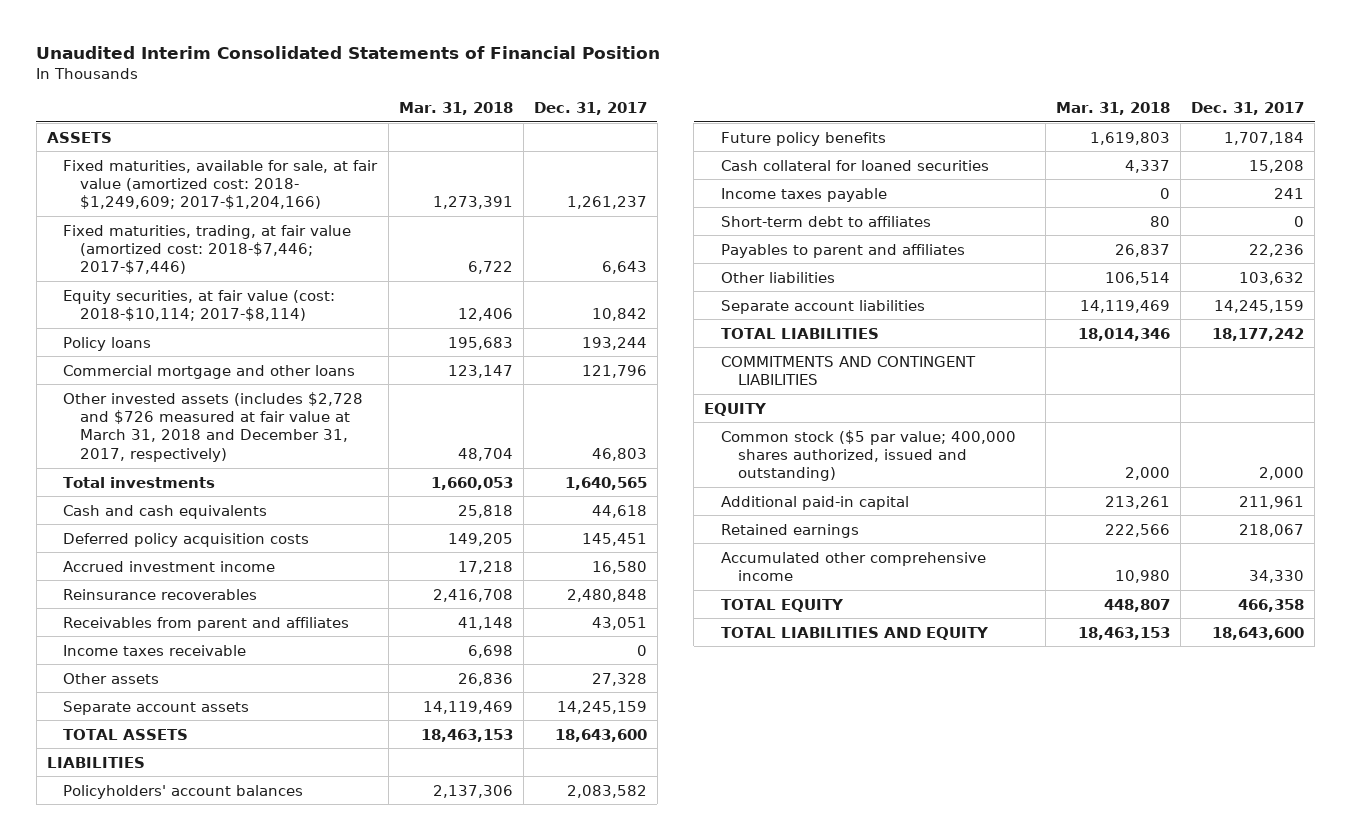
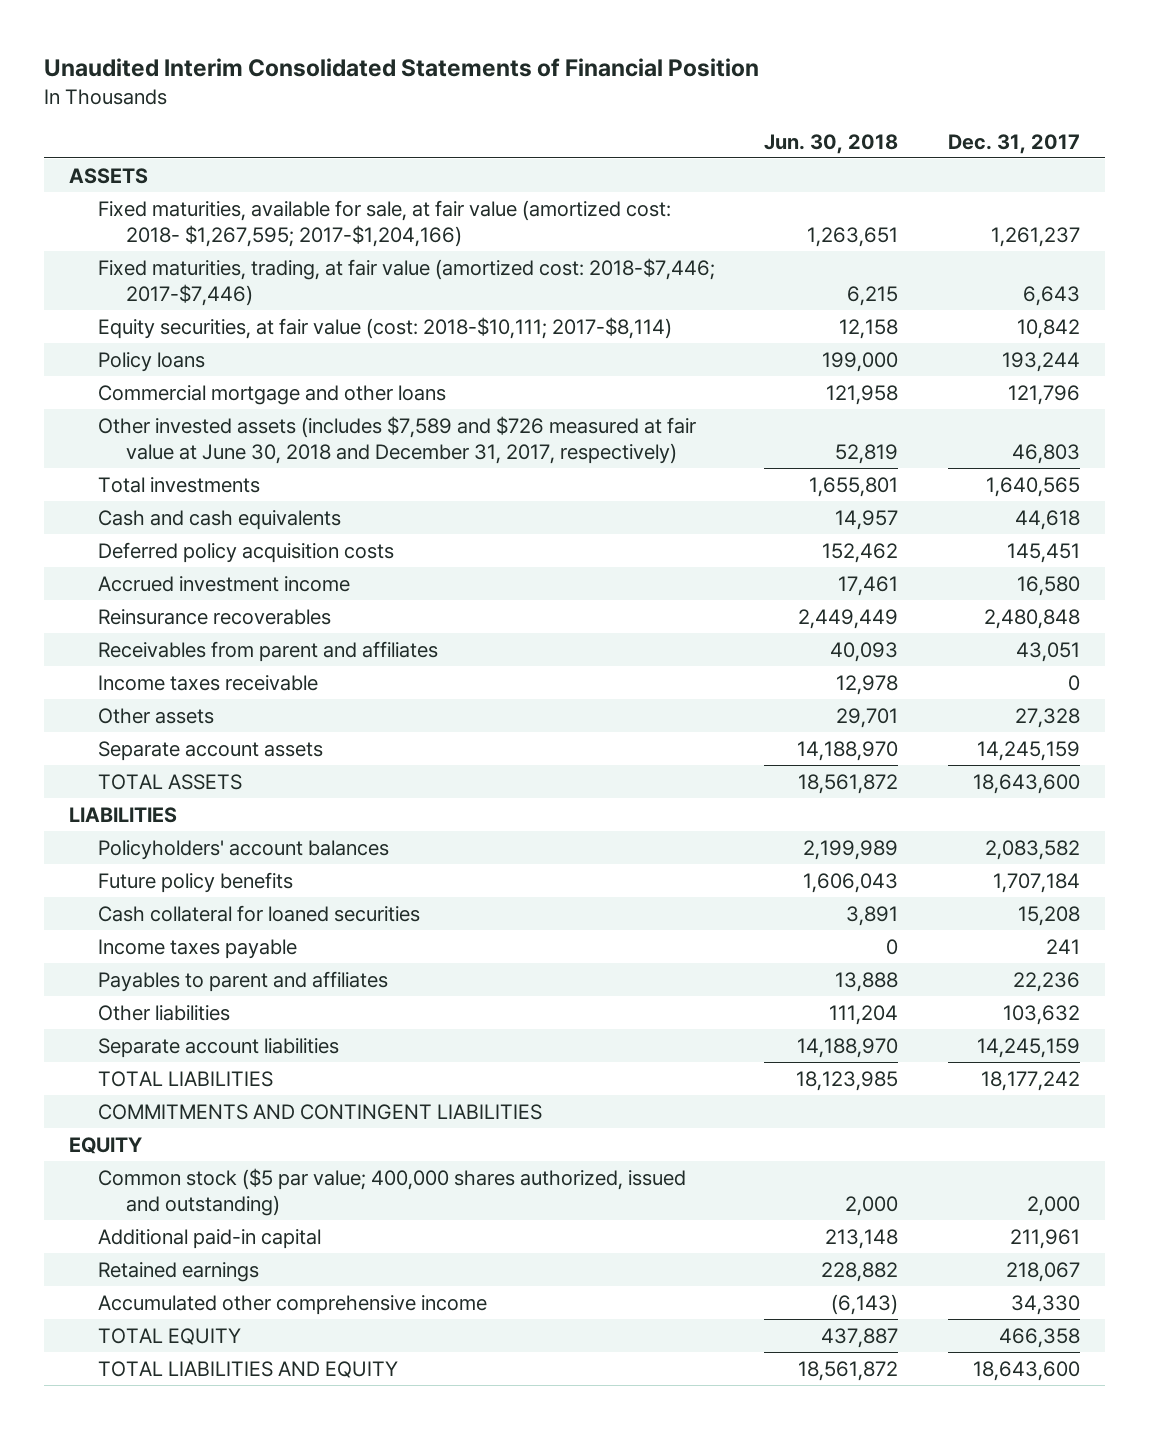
- | Mar. 31, 2018 | Dec. 31, 2017
+ | Jun. 30, 2018 | Dec. 31, 2017
- Fixed maturities, available for sale, at fair value (amortized cost: 2018- $1,249,609; 2017-$1,204,166) | 1,273,391 | 1,261,237
+ Fixed maturities, available for sale, at fair value (amortized cost: 2018- $1,267,595; 2017-$1,204,166) | 1,263,651 | 1,261,237
- Equity securities, at fair value (cost: 2018-$10,114; 2017-$8,114) | 12,406 | 10,842
+ Equity securities, at fair value (cost: 2018-$10,111; 2017-$8,114) | 12,158 | 10,842
- Other invested assets (includes $2,728 and $726 measured at fair value at March 31, 2018 and December 31, 2017, respectively) | 48,704 | 46,803
+ Other invested assets (includes $7,589 and $726 measured at fair value at June 30, 2018 and December 31, 2017, respectively) | 52,819 | 46,803
- Short-term debt to affiliates | 80 | 0

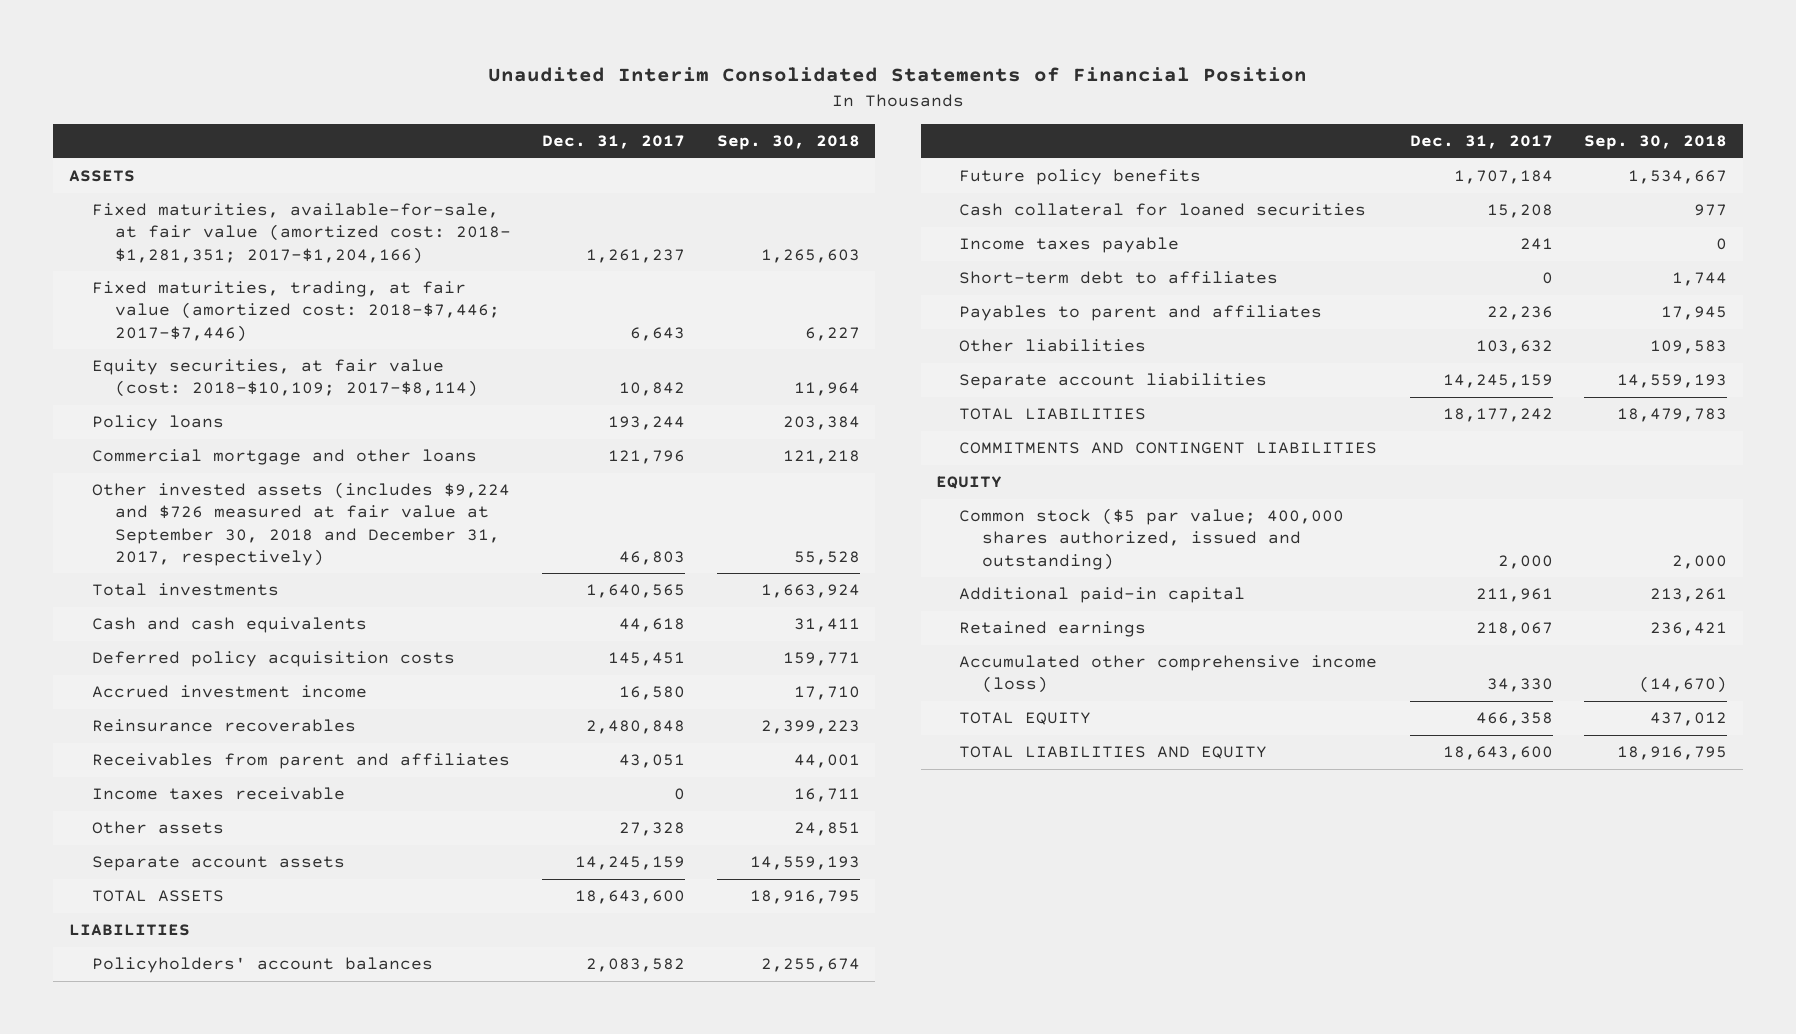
- | Jun. 30, 2018 | Dec. 31, 2017
+ | Dec. 31, 2017 | Sep. 30, 2018
- Fixed maturities, available for sale, at fair value (amortized cost: 2018- $1,267,595; 2017-$1,204,166) | 1,263,651 | 1,261,237
+ Fixed maturities, available-for-sale, at fair value (amortized cost: 2018- $1,281,351; 2017-$1,204,166) | 1,261,237 | 1,265,603
- Equity securities, at fair value (cost: 2018-$10,111; 2017-$8,114) | 12,158 | 10,842
+ Equity securities, at fair value (cost: 2018-$10,109; 2017-$8,114) | 10,842 | 11,964
- Other invested assets (includes $7,589 and $726 measured at fair value at June 30, 2018 and December 31, 2017, respectively) | 52,819 | 46,803
+ Other invested assets (includes $9,224 and $726 measured at fair value at September 30, 2018 and December 31, 2017, respectively) | 46,803 | 55,528
+ Short-term debt to affiliates | 0 | 1,744
- Accumulated other comprehensive income | (6,143) | 34,330
+ Accumulated other comprehensive income (loss) | 34,330 | (14,670)

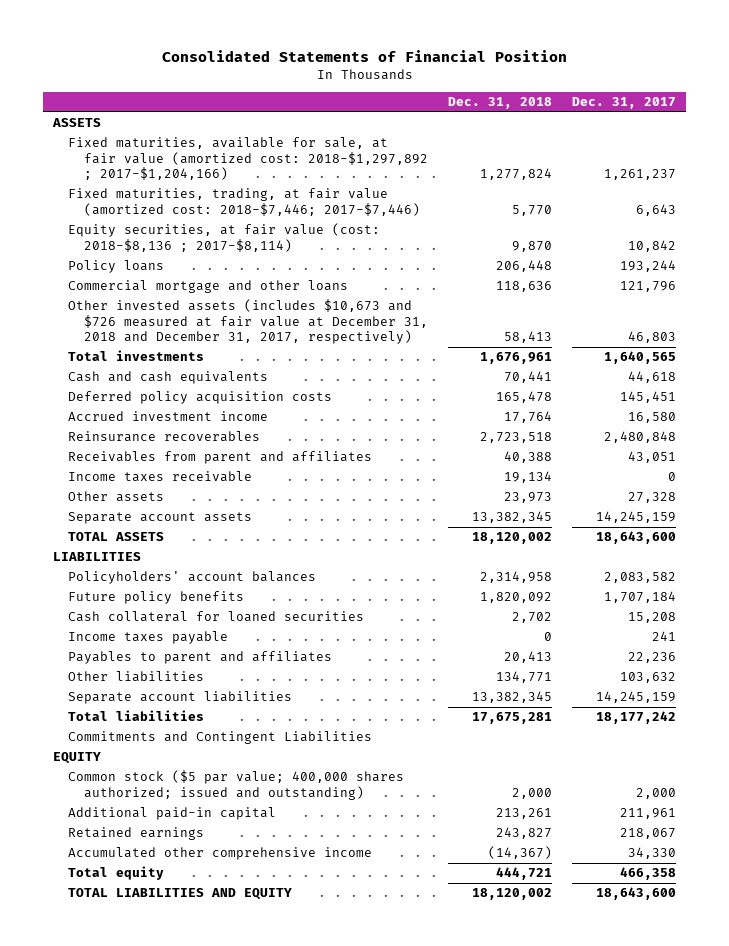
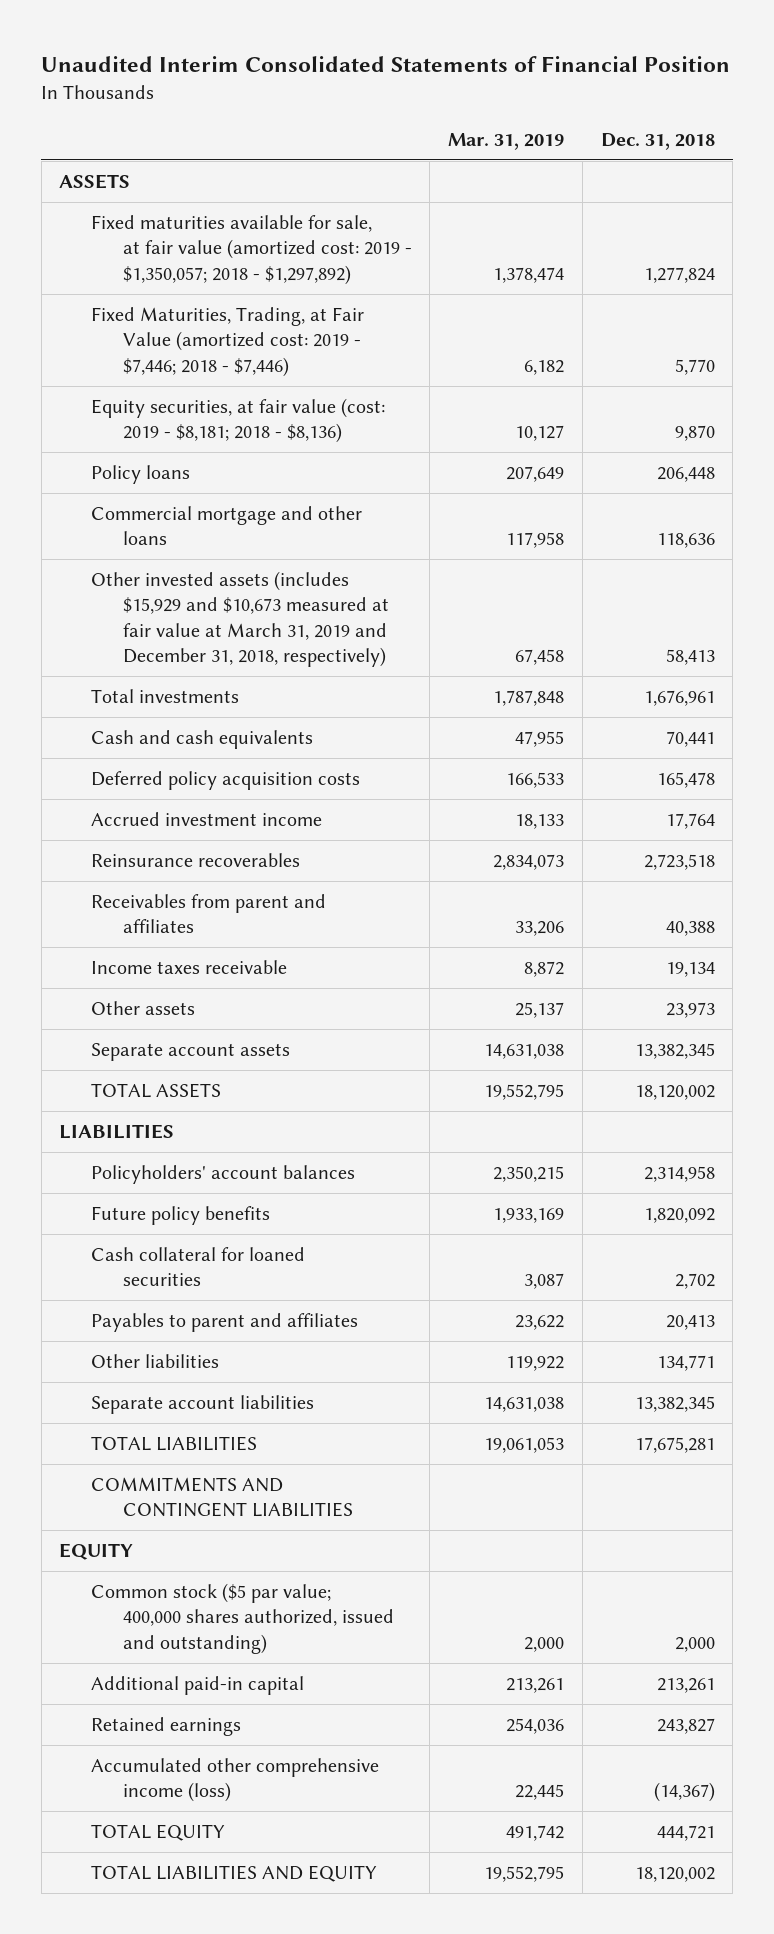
- Consolidated Statements of Financial Position
+ Unaudited Interim Consolidated Statements of Financial Position
- | Dec. 31, 2018 | Dec. 31, 2017
+ | Mar. 31, 2019 | Dec. 31, 2018
- Fixed maturities, available for sale, at fair value (amortized cost: 2018-$1,297,892 ; 2017-$1,204,166) | 1,277,824 | 1,261,237
- Fixed maturities, trading, at fair value (amortized cost: 2018-$7,446; 2017-$7,446) | 5,770 | 6,643
- Equity securities, at fair value (cost: 2018-$8,136 ; 2017-$8,114) | 9,870 | 10,842
+ Fixed maturities available for sale, at fair value (amortized cost: 2019 - $1,350,057; 2018 - $1,297,892) | 1,378,474 | 1,277,824
+ Fixed Maturities, Trading, at Fair Value (amortized cost: 2019 - $7,446; 2018 - $7,446) | 6,182 | 5,770
+ Equity securities, at fair value (cost: 2019 - $8,181; 2018 - $8,136) | 10,127 | 9,870
- Other invested assets (includes $10,673 and $726 measured at fair value at December 31, 2018 and December 31, 2017, respectively) | 58,413 | 46,803
+ Other invested assets (includes $15,929 and $10,673 measured at fair value at March 31, 2019 and December 31, 2018, respectively) | 67,458 | 58,413
- Income taxes payable | 0 | 241
- Total liabilities | 17,675,281 | 18,177,242
- Commitments and Contingent Liabilities
+ TOTAL LIABILITIES | 19,061,053 | 17,675,281
+ COMMITMENTS AND CONTINGENT LIABILITIES
- Common stock ($5 par value; 400,000 shares authorized; issued and outstanding) | 2,000 | 2,000
+ Common stock ($5 par value; 400,000 shares authorized, issued and outstanding) | 2,000 | 2,000
- Accumulated other comprehensive income | (14,367) | 34,330
- Total equity | 444,721 | 466,358
+ Accumulated other comprehensive income (loss) | 22,445 | (14,367)
+ TOTAL EQUITY | 491,742 | 444,721

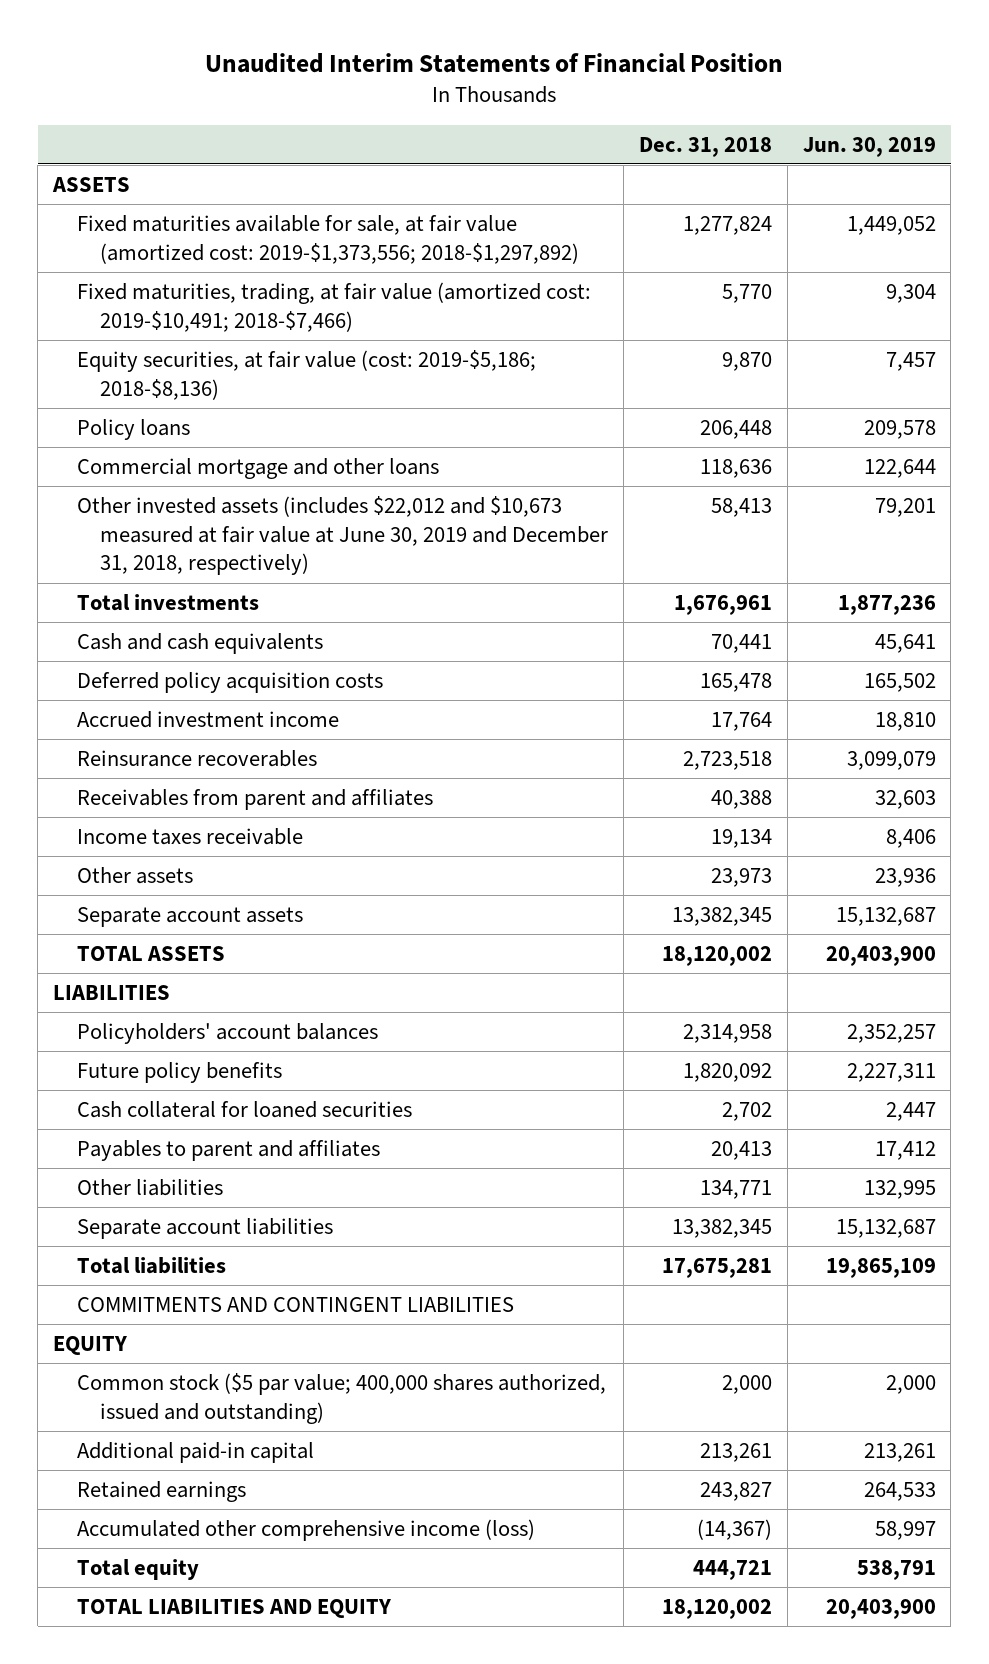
- Unaudited Interim Consolidated Statements of Financial Position
+ Unaudited Interim Statements of Financial Position
- | Mar. 31, 2019 | Dec. 31, 2018
+ | Dec. 31, 2018 | Jun. 30, 2019
- Fixed maturities available for sale, at fair value (amortized cost: 2019 - $1,350,057; 2018 - $1,297,892) | 1,378,474 | 1,277,824
- Fixed Maturities, Trading, at Fair Value (amortized cost: 2019 - $7,446; 2018 - $7,446) | 6,182 | 5,770
- Equity securities, at fair value (cost: 2019 - $8,181; 2018 - $8,136) | 10,127 | 9,870
+ Fixed maturities available for sale, at fair value (amortized cost: 2019-$1,373,556; 2018-$1,297,892) | 1,277,824 | 1,449,052
+ Fixed maturities, trading, at fair value (amortized cost: 2019-$10,491; 2018-$7,466) | 5,770 | 9,304
+ Equity securities, at fair value (cost: 2019-$5,186; 2018-$8,136) | 9,870 | 7,457
- Other invested assets (includes $15,929 and $10,673 measured at fair value at March 31, 2019 and December 31, 2018, respectively) | 67,458 | 58,413
+ Other invested assets (includes $22,012 and $10,673 measured at fair value at June 30, 2019 and December 31, 2018, respectively) | 58,413 | 79,201
- TOTAL LIABILITIES | 19,061,053 | 17,675,281
+ Total liabilities | 17,675,281 | 19,865,109
- TOTAL EQUITY | 491,742 | 444,721
+ Total equity | 444,721 | 538,791

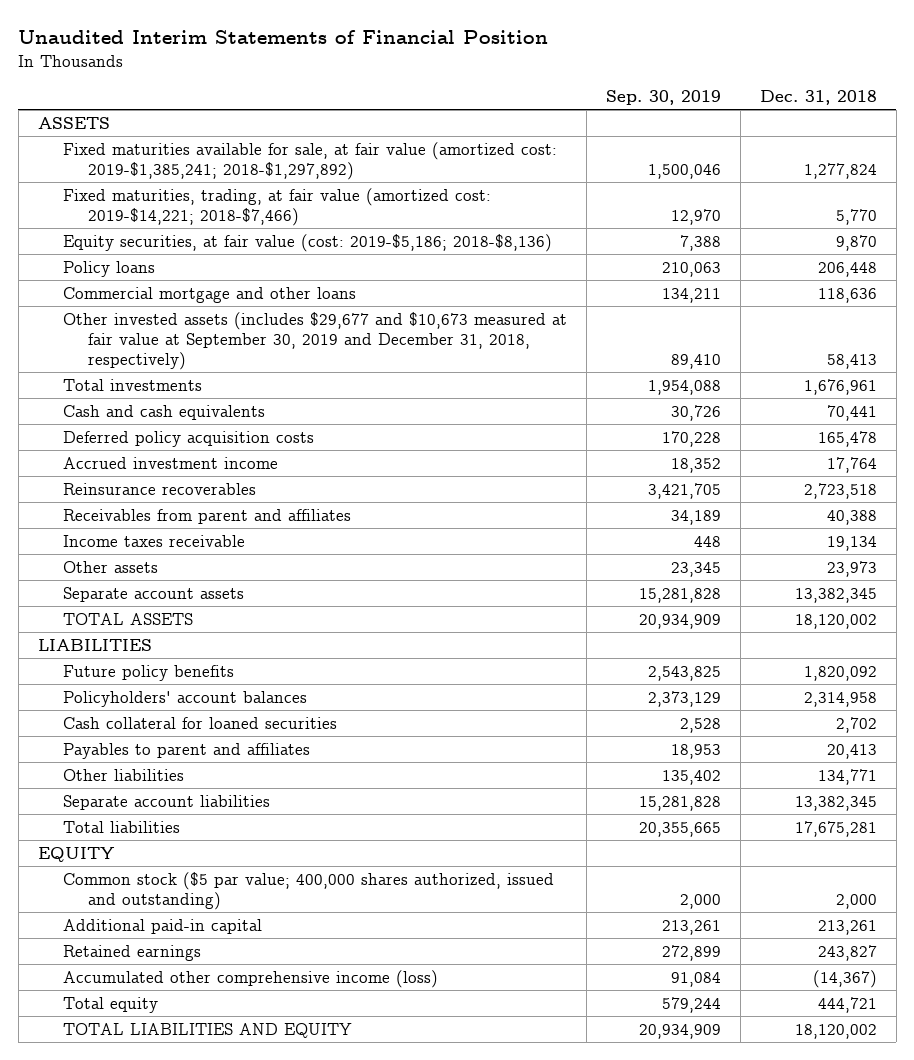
- | Dec. 31, 2018 | Jun. 30, 2019
+ | Sep. 30, 2019 | Dec. 31, 2018
- Fixed maturities available for sale, at fair value (amortized cost: 2019-$1,373,556; 2018-$1,297,892) | 1,277,824 | 1,449,052
- Fixed maturities, trading, at fair value (amortized cost: 2019-$10,491; 2018-$7,466) | 5,770 | 9,304
+ Fixed maturities available for sale, at fair value (amortized cost: 2019-$1,385,241; 2018-$1,297,892) | 1,500,046 | 1,277,824
+ Fixed maturities, trading, at fair value (amortized cost: 2019-$14,221; 2018-$7,466) | 12,970 | 5,770
- Other invested assets (includes $22,012 and $10,673 measured at fair value at June 30, 2019 and December 31, 2018, respectively) | 58,413 | 79,201
+ Other invested assets (includes $29,677 and $10,673 measured at fair value at September 30, 2019 and December 31, 2018, respectively) | 89,410 | 58,413
moved down: Policyholders' account balances | 2,373,129 | 2,314,958
- COMMITMENTS AND CONTINGENT LIABILITIES

